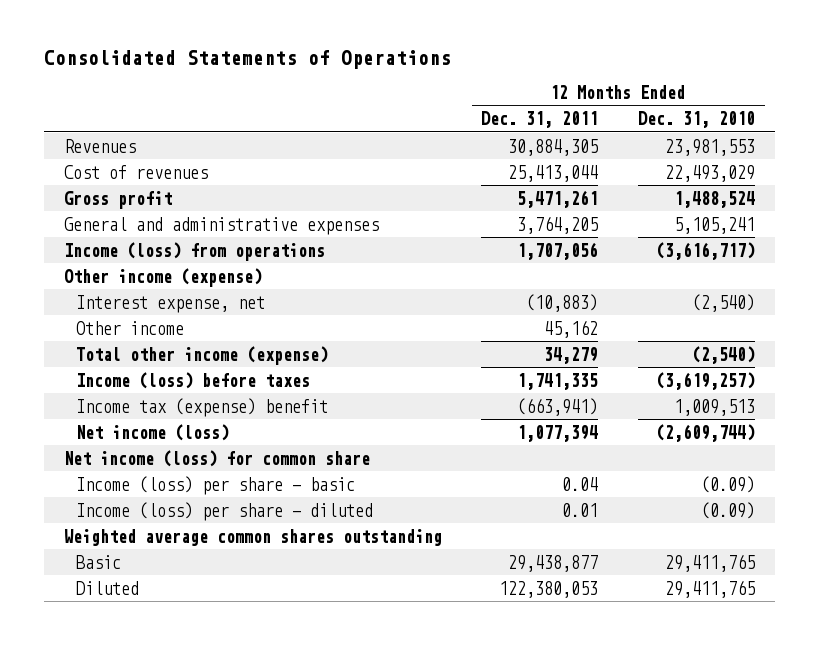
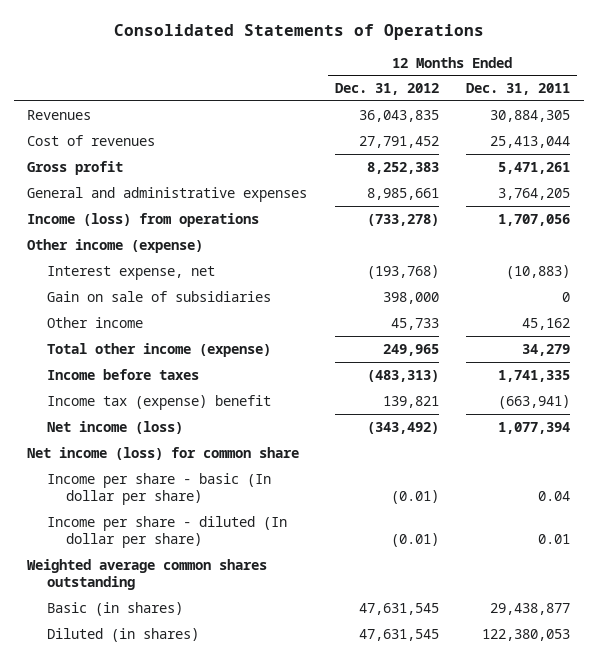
- | 12 Months Ended Dec. 31, 2011 | 12 Months Ended Dec. 31, 2010
+ | 12 Months Ended Dec. 31, 2012 | 12 Months Ended Dec. 31, 2011
+ Gain on sale of subsidiaries | 398,000 | 0
- Income (loss) before taxes | 1,741,335 | (3,619,257)
+ Income before taxes | (483,313) | 1,741,335
- Income (loss) per share - basic | 0.04 | (0.09)
- Income (loss) per share - diluted | 0.01 | (0.09)
+ Income per share - basic (In dollar per share) | (0.01) | 0.04
+ Income per share - diluted (In dollar per share) | (0.01) | 0.01
- Basic | 29,438,877 | 29,411,765
- Diluted | 122,380,053 | 29,411,765
+ Basic (in shares) | 47,631,545 | 29,438,877
+ Diluted (in shares) | 47,631,545 | 122,380,053

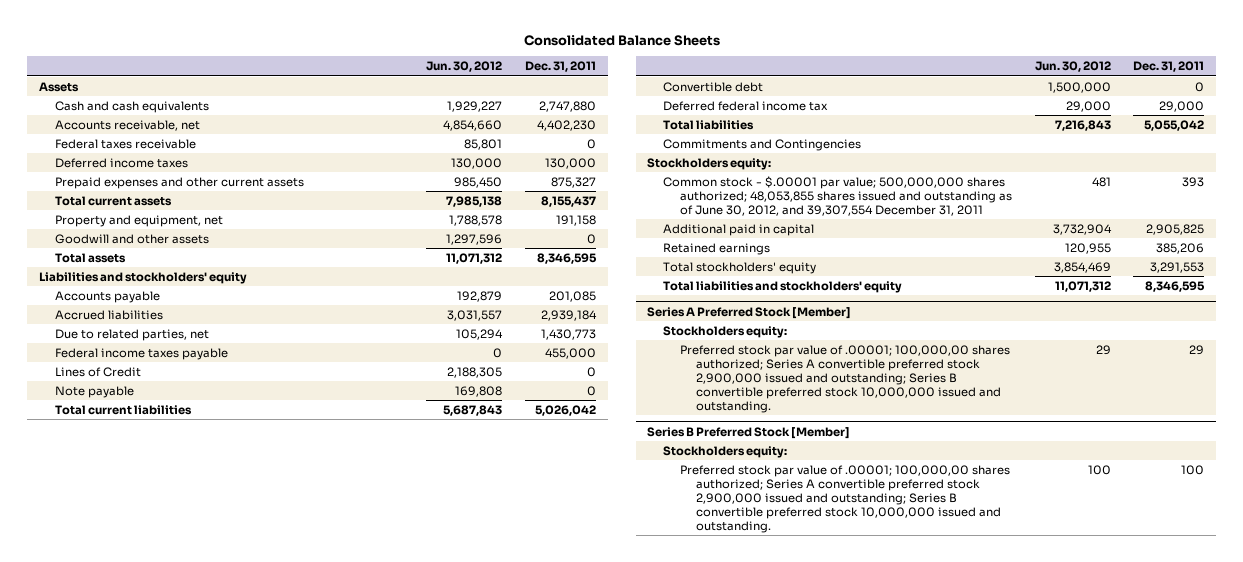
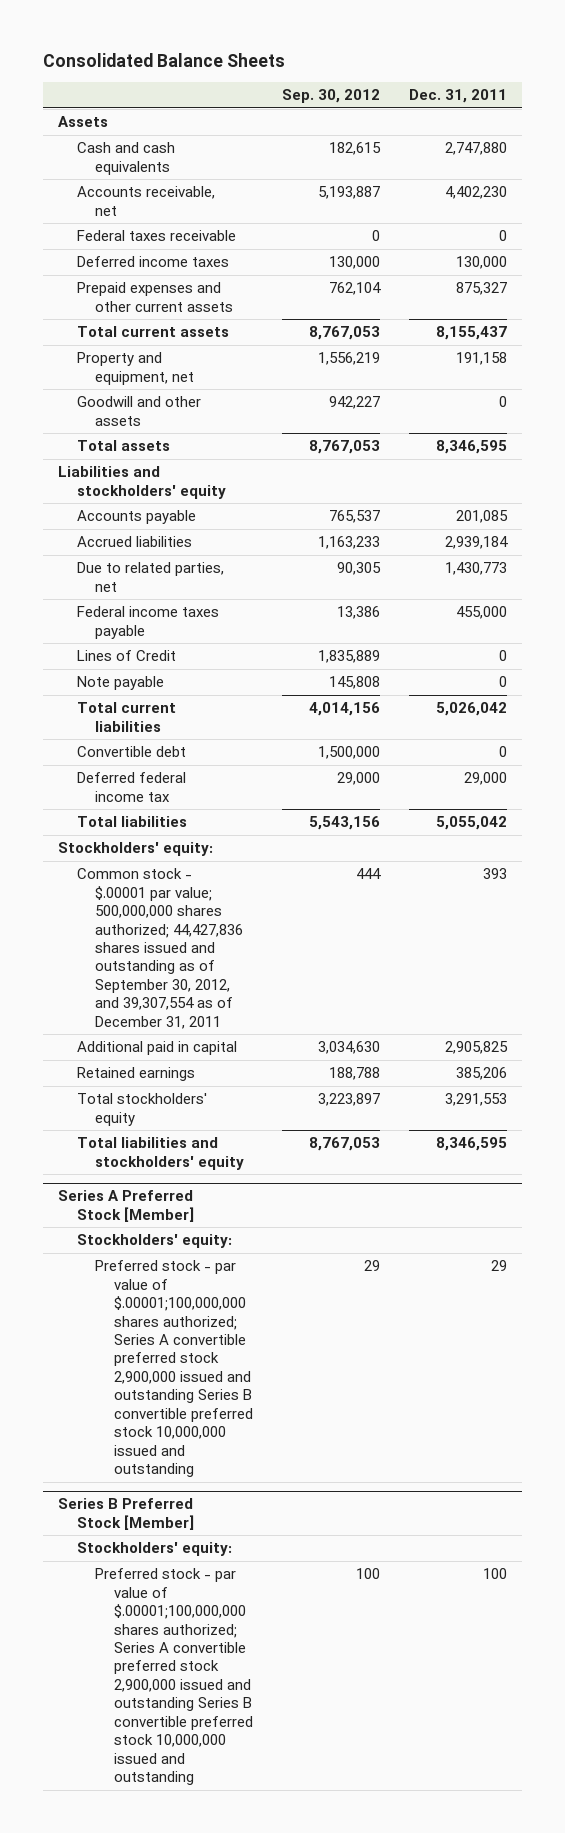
- | Jun. 30, 2012 | Dec. 31, 2011
+ | Sep. 30, 2012 | Dec. 31, 2011
- Commitments and Contingencies
- Stockholders equity:
- Common stock - $.00001 par value; 500,000,000 shares authorized; 48,053,855 shares issued and outstanding as of June 30, 2012, and 39,307,554 December 31, 2011 | 481 | 393
+ Stockholders' equity:
+ Common stock - $.00001 par value; 500,000,000 shares authorized; 44,427,836 shares issued and outstanding as of September 30, 2012, and 39,307,554 as of December 31, 2011 | 444 | 393
@ Series A Preferred Stock [Member]
- Stockholders equity:
- Preferred stock par value of .00001; 100,000,00 shares authorized; Series A convertible preferred stock 2,900,000 issued and outstanding; Series B convertible preferred stock 10,000,000 issued and outstanding. | 29 | 29
+ Stockholders' equity:
+ Preferred stock - par value of $.00001;100,000,000 shares authorized; Series A convertible preferred stock 2,900,000 issued and outstanding Series B convertible preferred stock 10,000,000 issued and outstanding | 29 | 29
@ Series B Preferred Stock [Member]
- Stockholders equity:
- Preferred stock par value of .00001; 100,000,00 shares authorized; Series A convertible preferred stock 2,900,000 issued and outstanding; Series B convertible preferred stock 10,000,000 issued and outstanding. | 100 | 100
+ Stockholders' equity:
+ Preferred stock - par value of $.00001;100,000,000 shares authorized; Series A convertible preferred stock 2,900,000 issued and outstanding Series B convertible preferred stock 10,000,000 issued and outstanding | 100 | 100

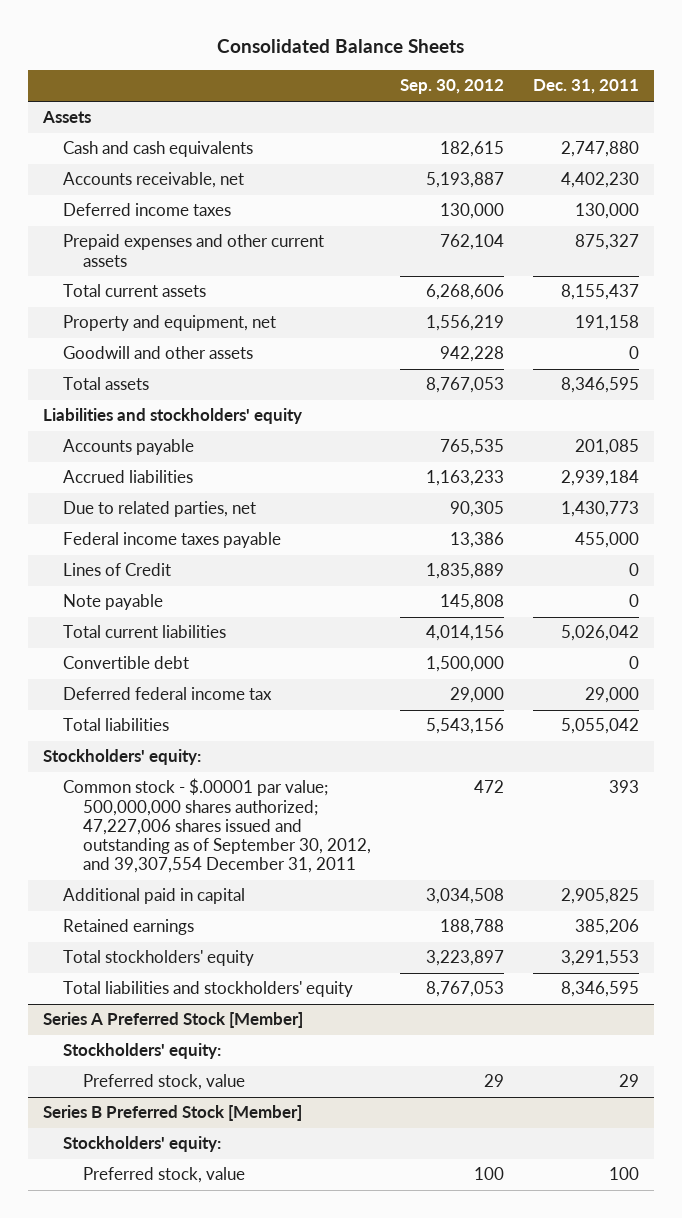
- Federal taxes receivable | 0 | 0
- Total current assets | 8,767,053 | 8,155,437
+ Total current assets | 6,268,606 | 8,155,437
- Goodwill and other assets | 942,227 | 0
+ Goodwill and other assets | 942,228 | 0
- Accounts payable | 765,537 | 201,085
+ Accounts payable | 765,535 | 201,085
- Common stock - $.00001 par value; 500,000,000 shares authorized; 44,427,836 shares issued and outstanding as of September 30, 2012, and 39,307,554 as of December 31, 2011 | 444 | 393
- Additional paid in capital | 3,034,630 | 2,905,825
+ Common stock - $.00001 par value; 500,000,000 shares authorized; 47,227,006 shares issued and outstanding as of September 30, 2012, and 39,307,554 December 31, 2011 | 472 | 393
+ Additional paid in capital | 3,034,508 | 2,905,825
@ Series A Preferred Stock [Member]
- Preferred stock - par value of $.00001;100,000,000 shares authorized; Series A convertible preferred stock 2,900,000 issued and outstanding Series B convertible preferred stock 10,000,000 issued and outstanding | 29 | 29
+ Preferred stock, value | 29 | 29
@ Series B Preferred Stock [Member]
- Preferred stock - par value of $.00001;100,000,000 shares authorized; Series A convertible preferred stock 2,900,000 issued and outstanding Series B convertible preferred stock 10,000,000 issued and outstanding | 100 | 100
+ Preferred stock, value | 100 | 100

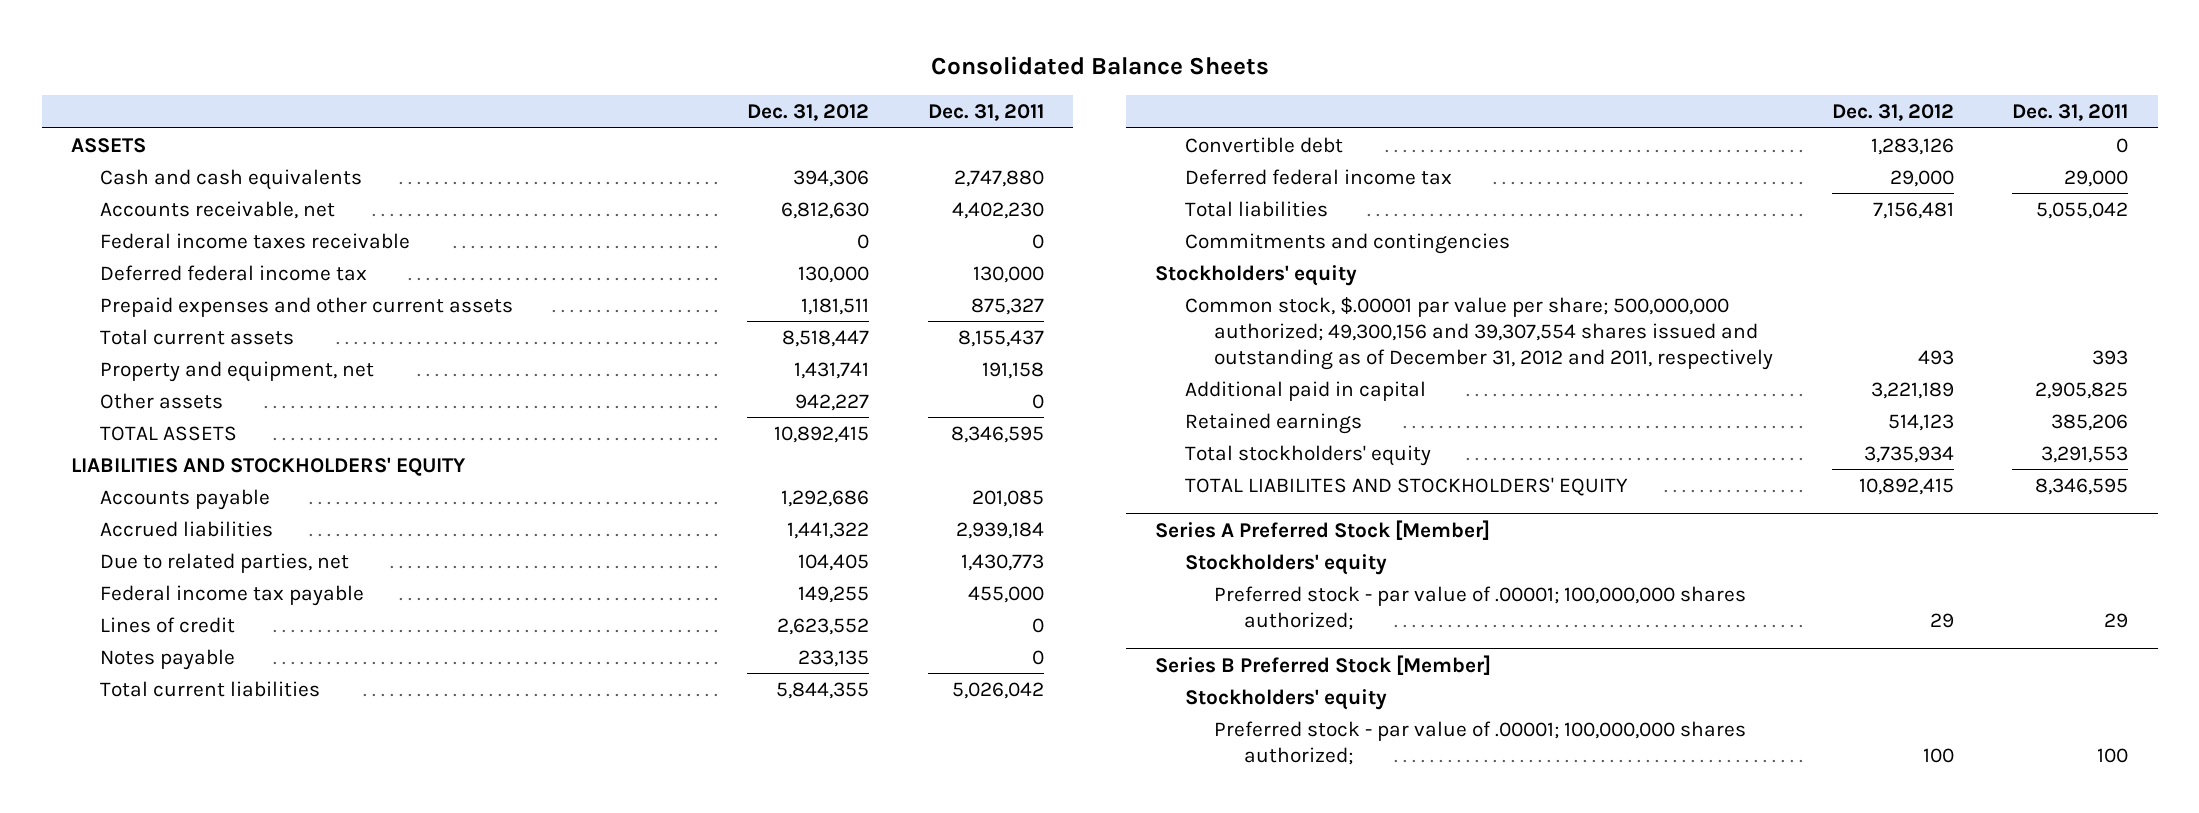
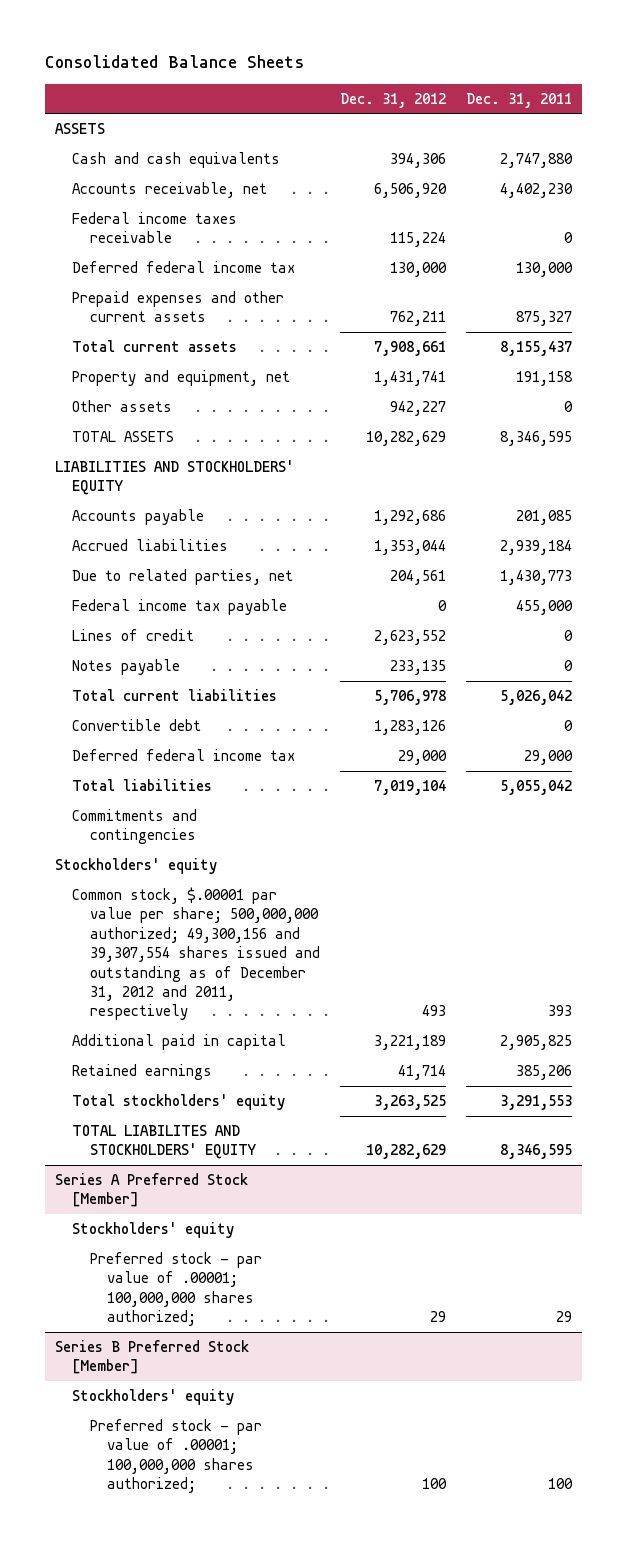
- Accounts receivable, net | 6,812,630 | 4,402,230
- Federal income taxes receivable | 0 | 0
+ Accounts receivable, net | 6,506,920 | 4,402,230
+ Federal income taxes receivable | 115,224 | 0
- Prepaid expenses and other current assets | 1,181,511 | 875,327
- Total current assets | 8,518,447 | 8,155,437
+ Prepaid expenses and other current assets | 762,211 | 875,327
+ Total current assets | 7,908,661 | 8,155,437
- TOTAL ASSETS | 10,892,415 | 8,346,595
+ TOTAL ASSETS | 10,282,629 | 8,346,595
- Accrued liabilities | 1,441,322 | 2,939,184
- Due to related parties, net | 104,405 | 1,430,773
- Federal income tax payable | 149,255 | 455,000
+ Accrued liabilities | 1,353,044 | 2,939,184
+ Due to related parties, net | 204,561 | 1,430,773
+ Federal income tax payable | 0 | 455,000
- Total current liabilities | 5,844,355 | 5,026,042
+ Total current liabilities | 5,706,978 | 5,026,042
- Total liabilities | 7,156,481 | 5,055,042
+ Total liabilities | 7,019,104 | 5,055,042
- Retained earnings | 514,123 | 385,206
- Total stockholders' equity | 3,735,934 | 3,291,553
- TOTAL LIABILITES AND STOCKHOLDERS' EQUITY | 10,892,415 | 8,346,595
+ Retained earnings | 41,714 | 385,206
+ Total stockholders' equity | 3,263,525 | 3,291,553
+ TOTAL LIABILITES AND STOCKHOLDERS' EQUITY | 10,282,629 | 8,346,595

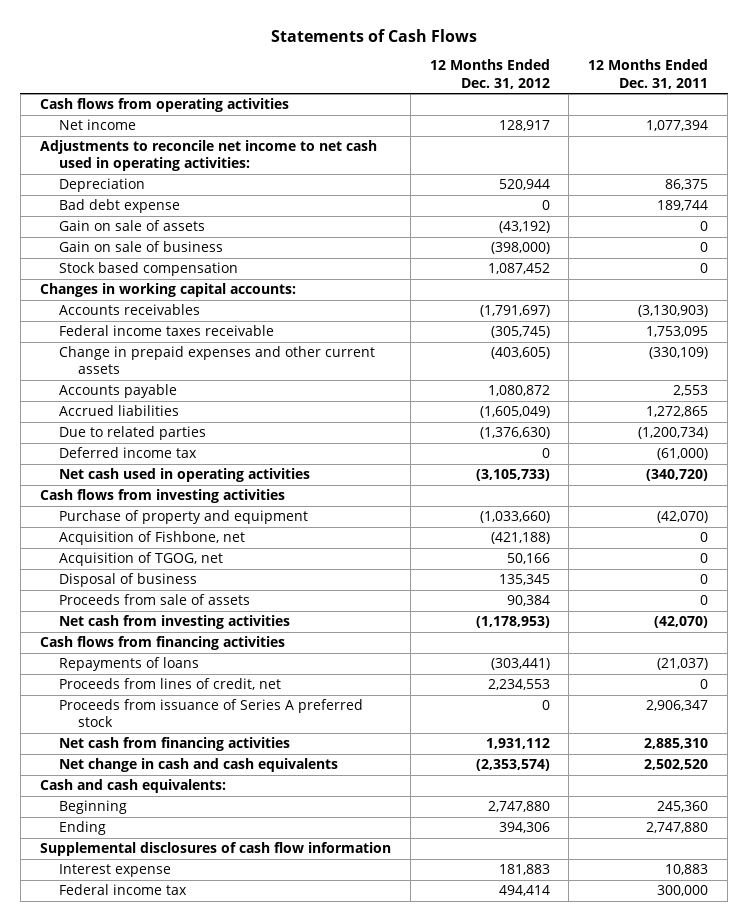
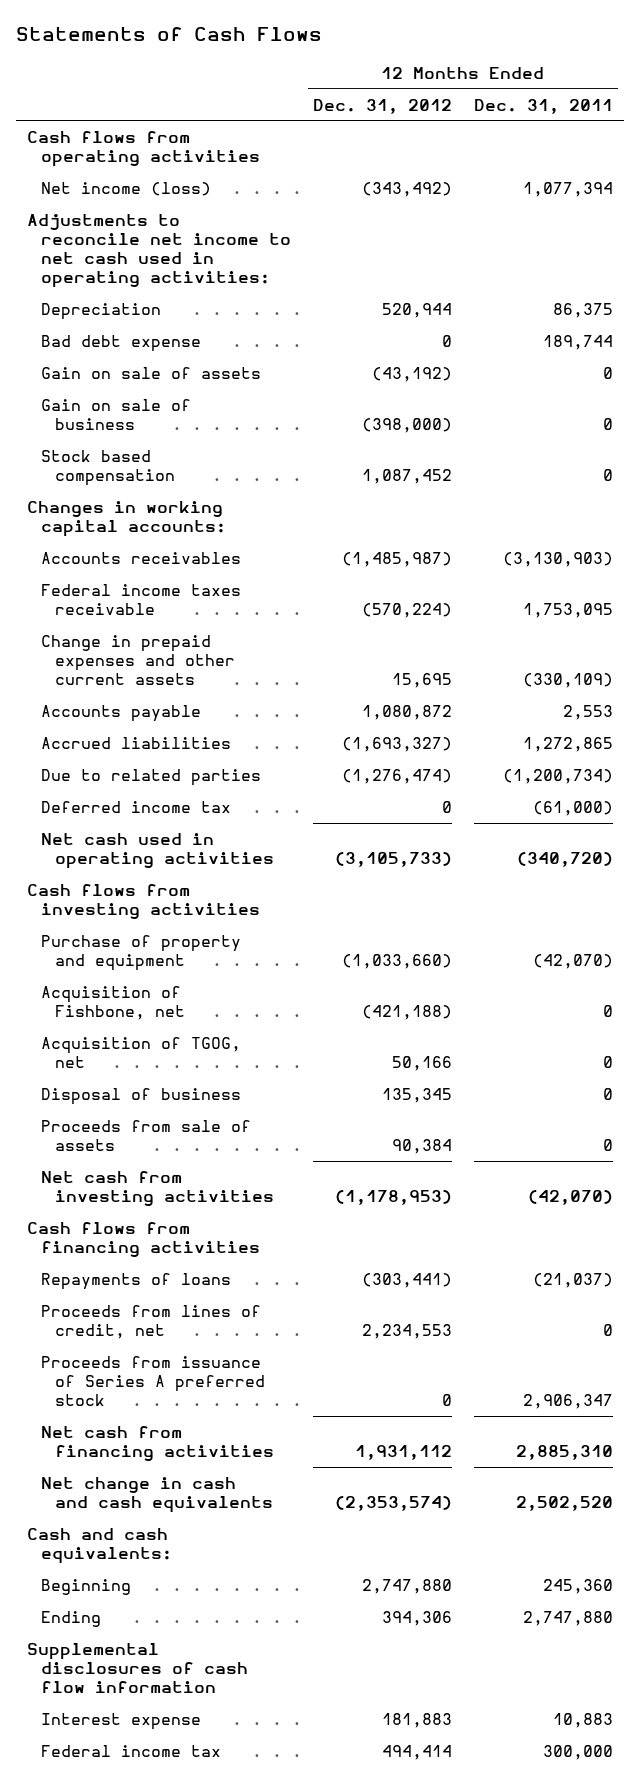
- Net income | 128,917 | 1,077,394
+ Net income (loss) | (343,492) | 1,077,394
- Accounts receivables | (1,791,697) | (3,130,903)
- Federal income taxes receivable | (305,745) | 1,753,095
- Change in prepaid expenses and other current assets | (403,605) | (330,109)
+ Accounts receivables | (1,485,987) | (3,130,903)
+ Federal income taxes receivable | (570,224) | 1,753,095
+ Change in prepaid expenses and other current assets | 15,695 | (330,109)
- Accrued liabilities | (1,605,049) | 1,272,865
- Due to related parties | (1,376,630) | (1,200,734)
+ Accrued liabilities | (1,693,327) | 1,272,865
+ Due to related parties | (1,276,474) | (1,200,734)

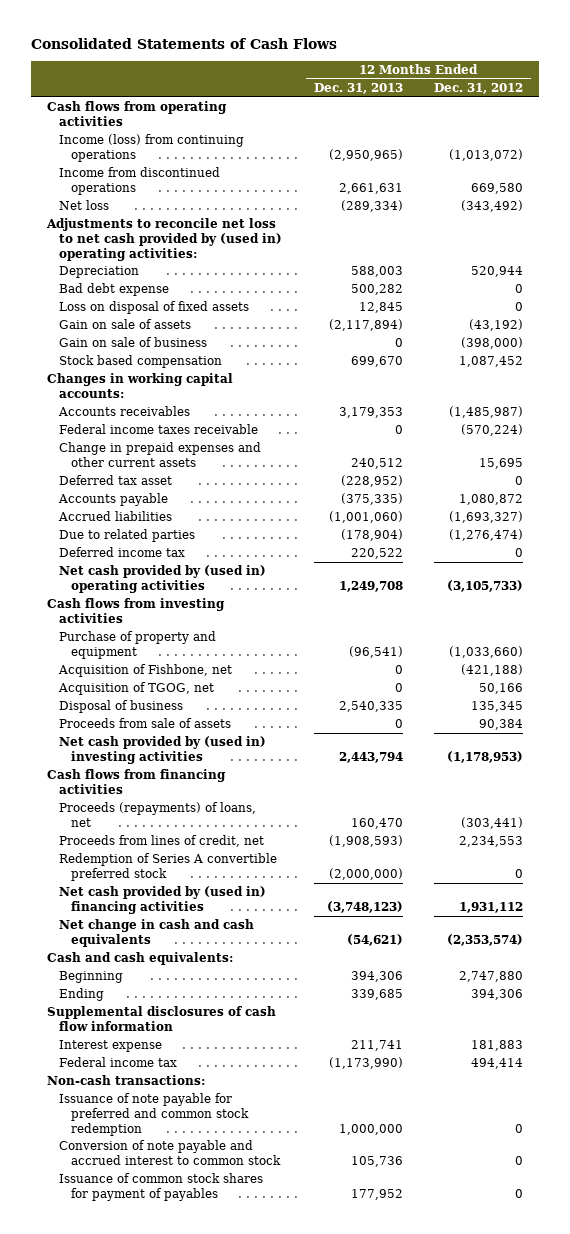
- Statements of Cash Flows
+ Consolidated Statements of Cash Flows
- | 12 Months Ended Dec. 31, 2012 | 12 Months Ended Dec. 31, 2011
+ | 12 Months Ended Dec. 31, 2013 | 12 Months Ended Dec. 31, 2012
- Net income (loss) | (343,492) | 1,077,394
- Adjustments to reconcile net income to net cash used in operating activities:
+ Income (loss) from continuing operations | (2,950,965) | (1,013,072)
+ Income from discontinued operations | 2,661,631 | 669,580
+ Net loss | (289,334) | (343,492)
+ Adjustments to reconcile net loss to net cash provided by (used in) operating activities:
+ Loss on disposal of fixed assets | 12,845 | 0
+ Deferred tax asset | (228,952) | 0
- Net cash used in operating activities | (3,105,733) | (340,720)
+ Net cash provided by (used in) operating activities | 1,249,708 | (3,105,733)
- Net cash from investing activities | (1,178,953) | (42,070)
+ Net cash provided by (used in) investing activities | 2,443,794 | (1,178,953)
- Repayments of loans | (303,441) | (21,037)
+ Proceeds (repayments) of loans, net | 160,470 | (303,441)
- Proceeds from issuance of Series A preferred stock | 0 | 2,906,347
- Net cash from financing activities | 1,931,112 | 2,885,310
+ Redemption of Series A convertible preferred stock | (2,000,000) | 0
+ Net cash provided by (used in) financing activities | (3,748,123) | 1,931,112
+ Non-cash transactions:
+ Issuance of note payable for preferred and common stock redemption | 1,000,000 | 0
+ Conversion of note payable and accrued interest to common stock | 105,736 | 0
+ Issuance of common stock shares for payment of payables | 177,952 | 0

